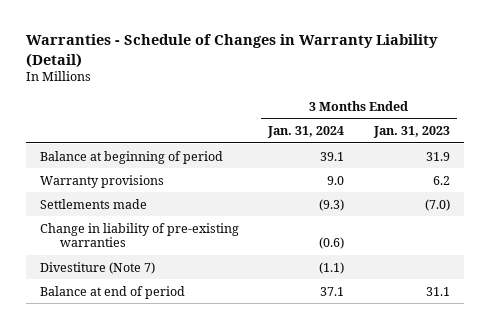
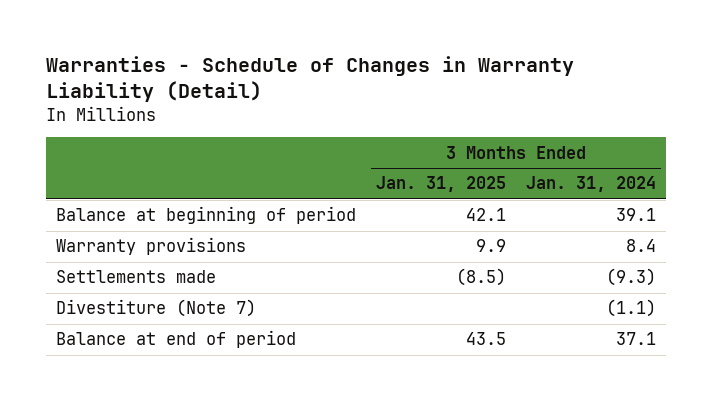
- | 3 Months Ended Jan. 31, 2024 | 3 Months Ended Jan. 31, 2023
+ | 3 Months Ended Jan. 31, 2025 | 3 Months Ended Jan. 31, 2024
- Warranty provisions | 9.0 | 6.2
+ Warranty provisions | 9.9 | 8.4
- Change in liability of pre-existing warranties | (0.6) |

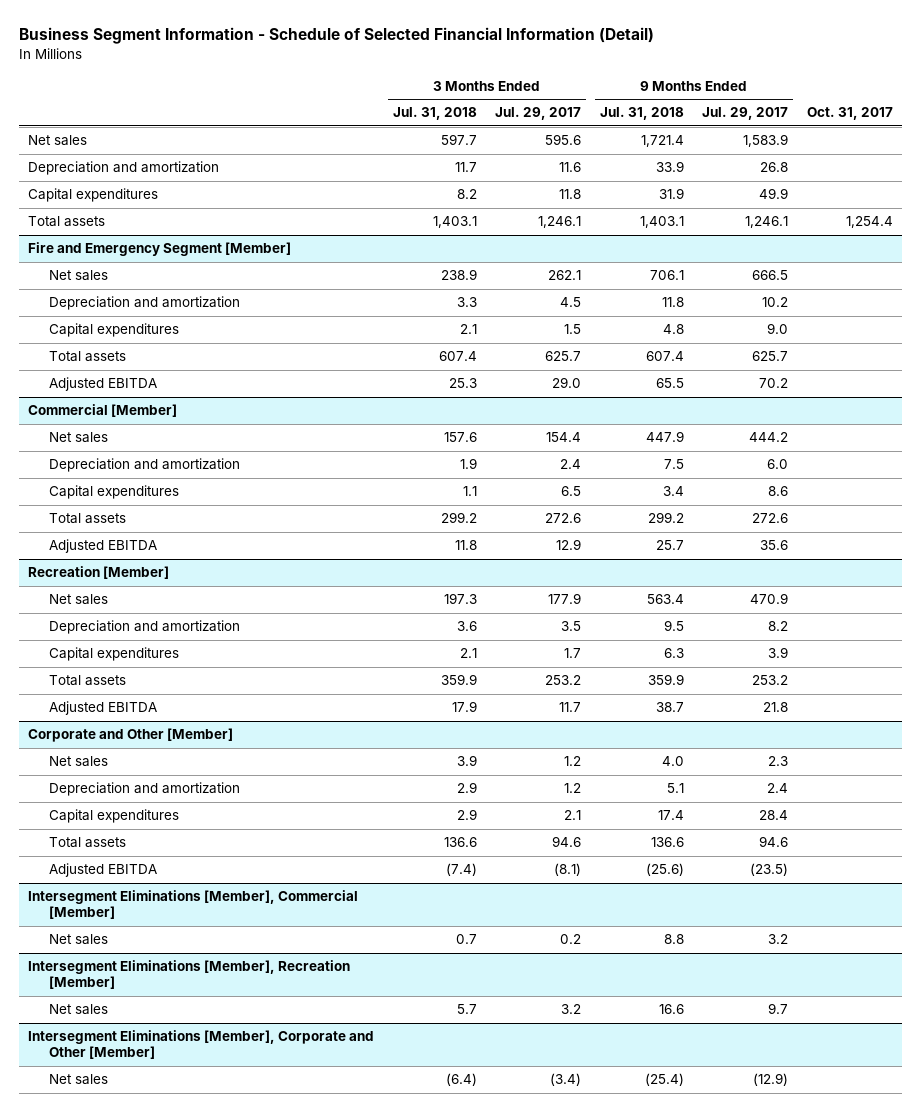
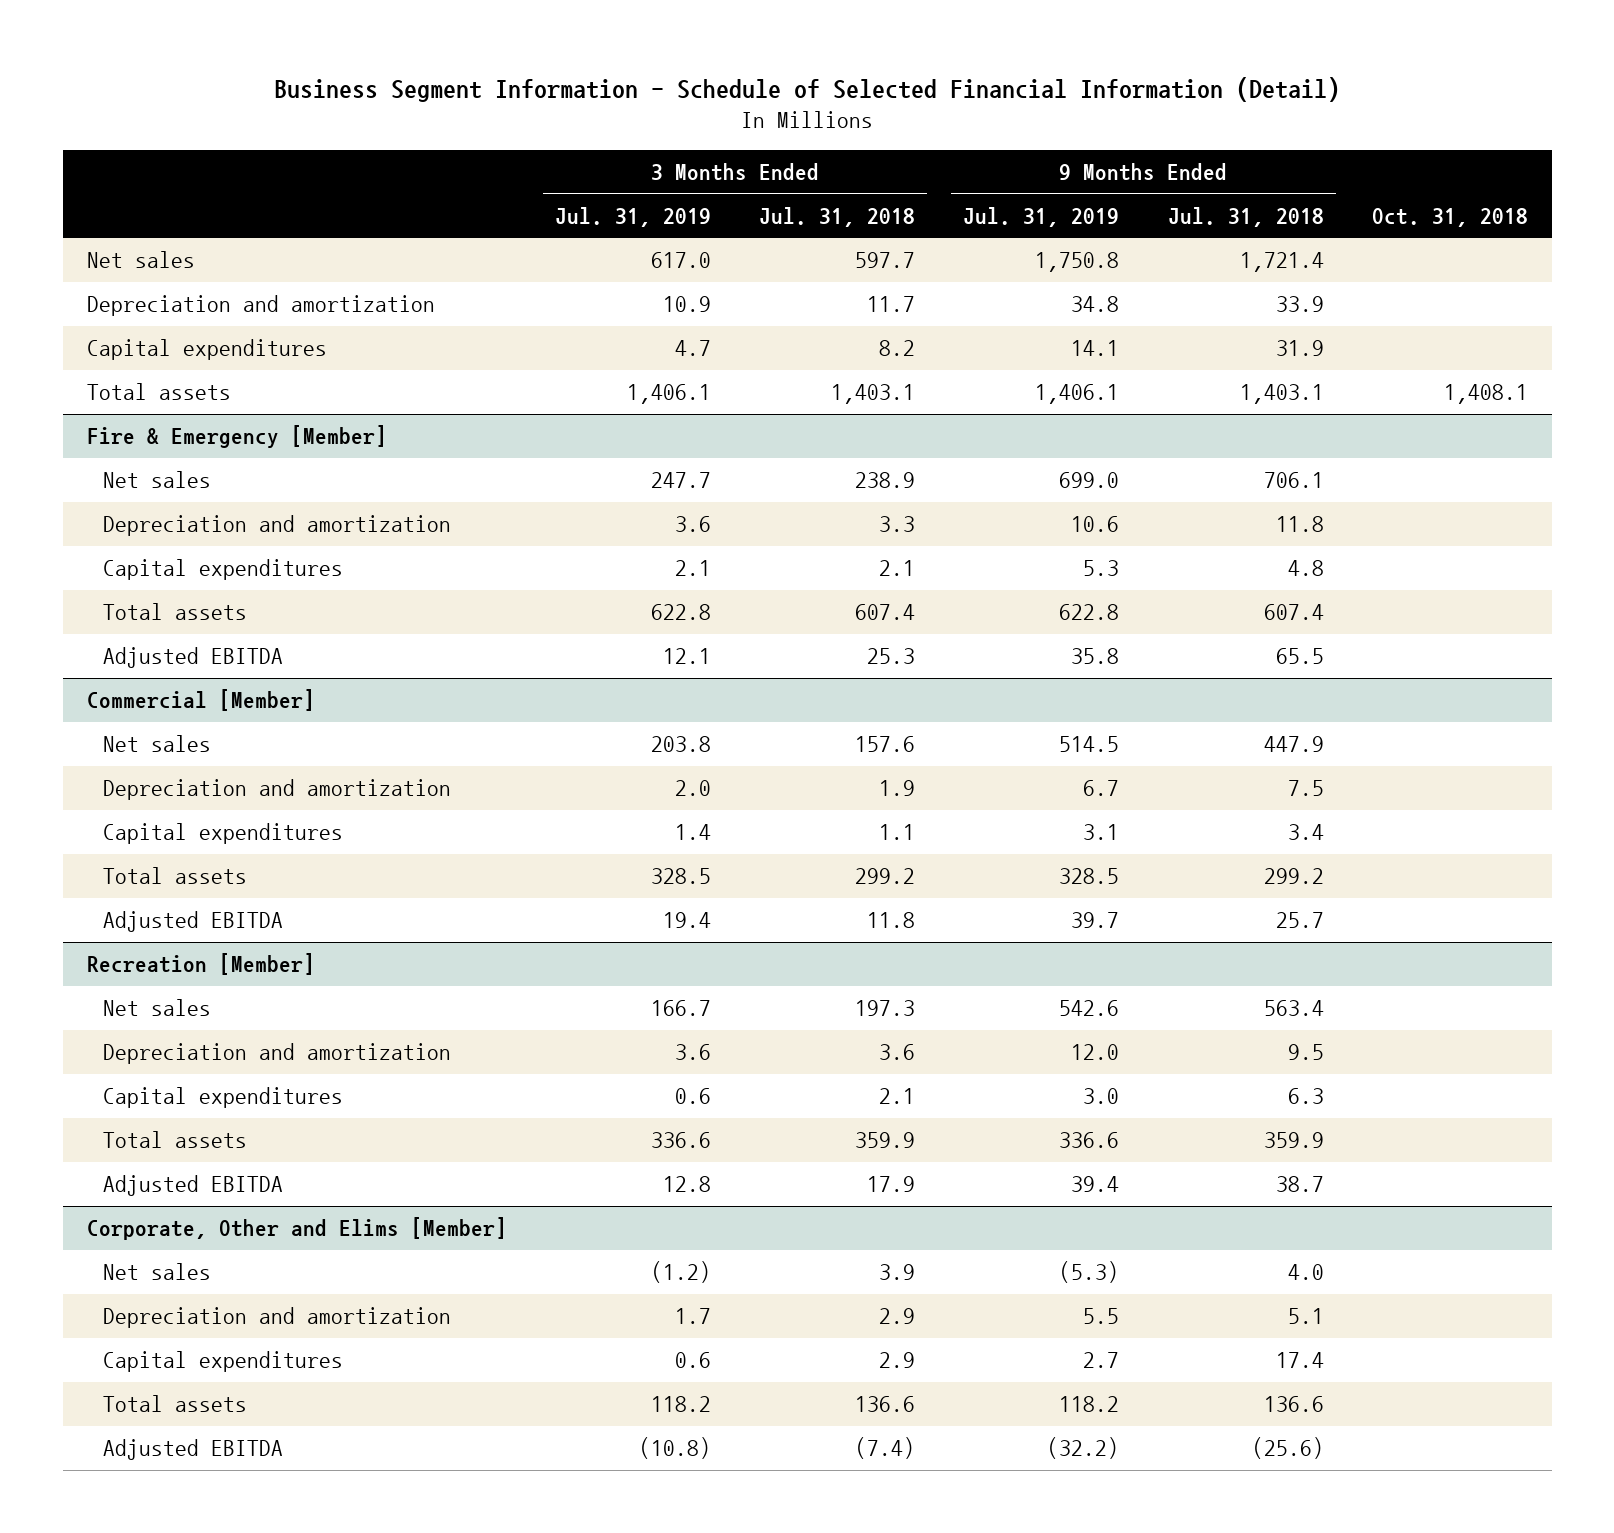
- | 3 Months Ended Jul. 31, 2018 | 3 Months Ended Jul. 29, 2017 | 9 Months Ended Jul. 31, 2018 | 9 Months Ended Jul. 29, 2017 | Oct. 31, 2017
+ | 3 Months Ended Jul. 31, 2019 | 3 Months Ended Jul. 31, 2018 | 9 Months Ended Jul. 31, 2019 | 9 Months Ended Jul. 31, 2018 | Oct. 31, 2018
- Fire and Emergency Segment [Member]
+ Fire & Emergency [Member]
- Corporate and Other [Member]
+ Corporate, Other and Elims [Member]
- Intersegment Eliminations [Member], Commercial [Member]
- Net sales | 0.7 | 0.2 | 8.8 | 3.2 |
- Intersegment Eliminations [Member], Recreation [Member]
- Net sales | 5.7 | 3.2 | 16.6 | 9.7 |
- Intersegment Eliminations [Member], Corporate and Other [Member]
- Net sales | (6.4) | (3.4) | (25.4) | (12.9) |

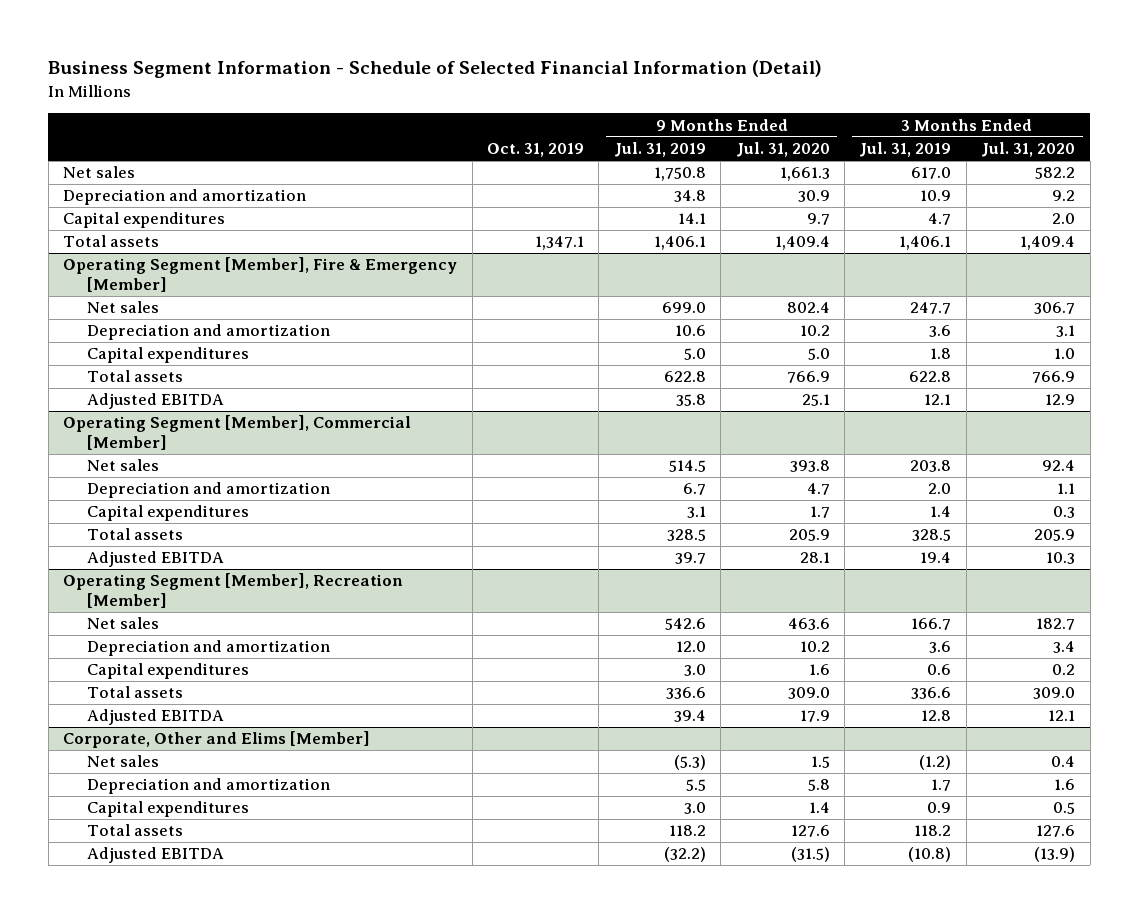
- | 3 Months Ended Jul. 31, 2019 | 3 Months Ended Jul. 31, 2018 | 9 Months Ended Jul. 31, 2019 | 9 Months Ended Jul. 31, 2018 | Oct. 31, 2018
+ | Oct. 31, 2019 | 9 Months Ended Jul. 31, 2019 | 9 Months Ended Jul. 31, 2020 | 3 Months Ended Jul. 31, 2019 | 3 Months Ended Jul. 31, 2020
- Fire & Emergency [Member]
+ Operating Segment [Member], Fire & Emergency [Member]
- Capital expenditures | 2.1 | 2.1 | 5.3 | 4.8 |
+ Capital expenditures | | 5.0 | 5.0 | 1.8 | 1.0
- Commercial [Member]
+ Operating Segment [Member], Commercial [Member]
- Recreation [Member]
+ Operating Segment [Member], Recreation [Member]
@ Corporate, Other and Elims [Member]
- Capital expenditures | 0.6 | 2.9 | 2.7 | 17.4 |
+ Capital expenditures | | 3.0 | 1.4 | 0.9 | 0.5

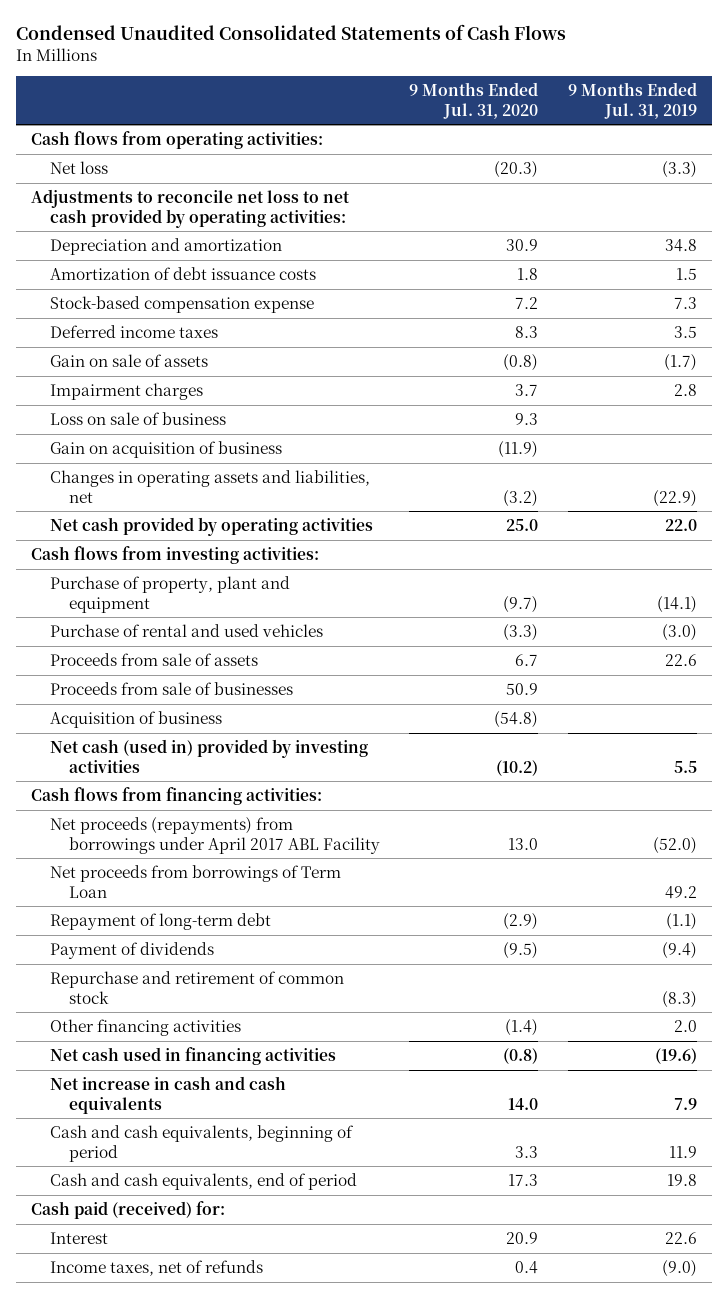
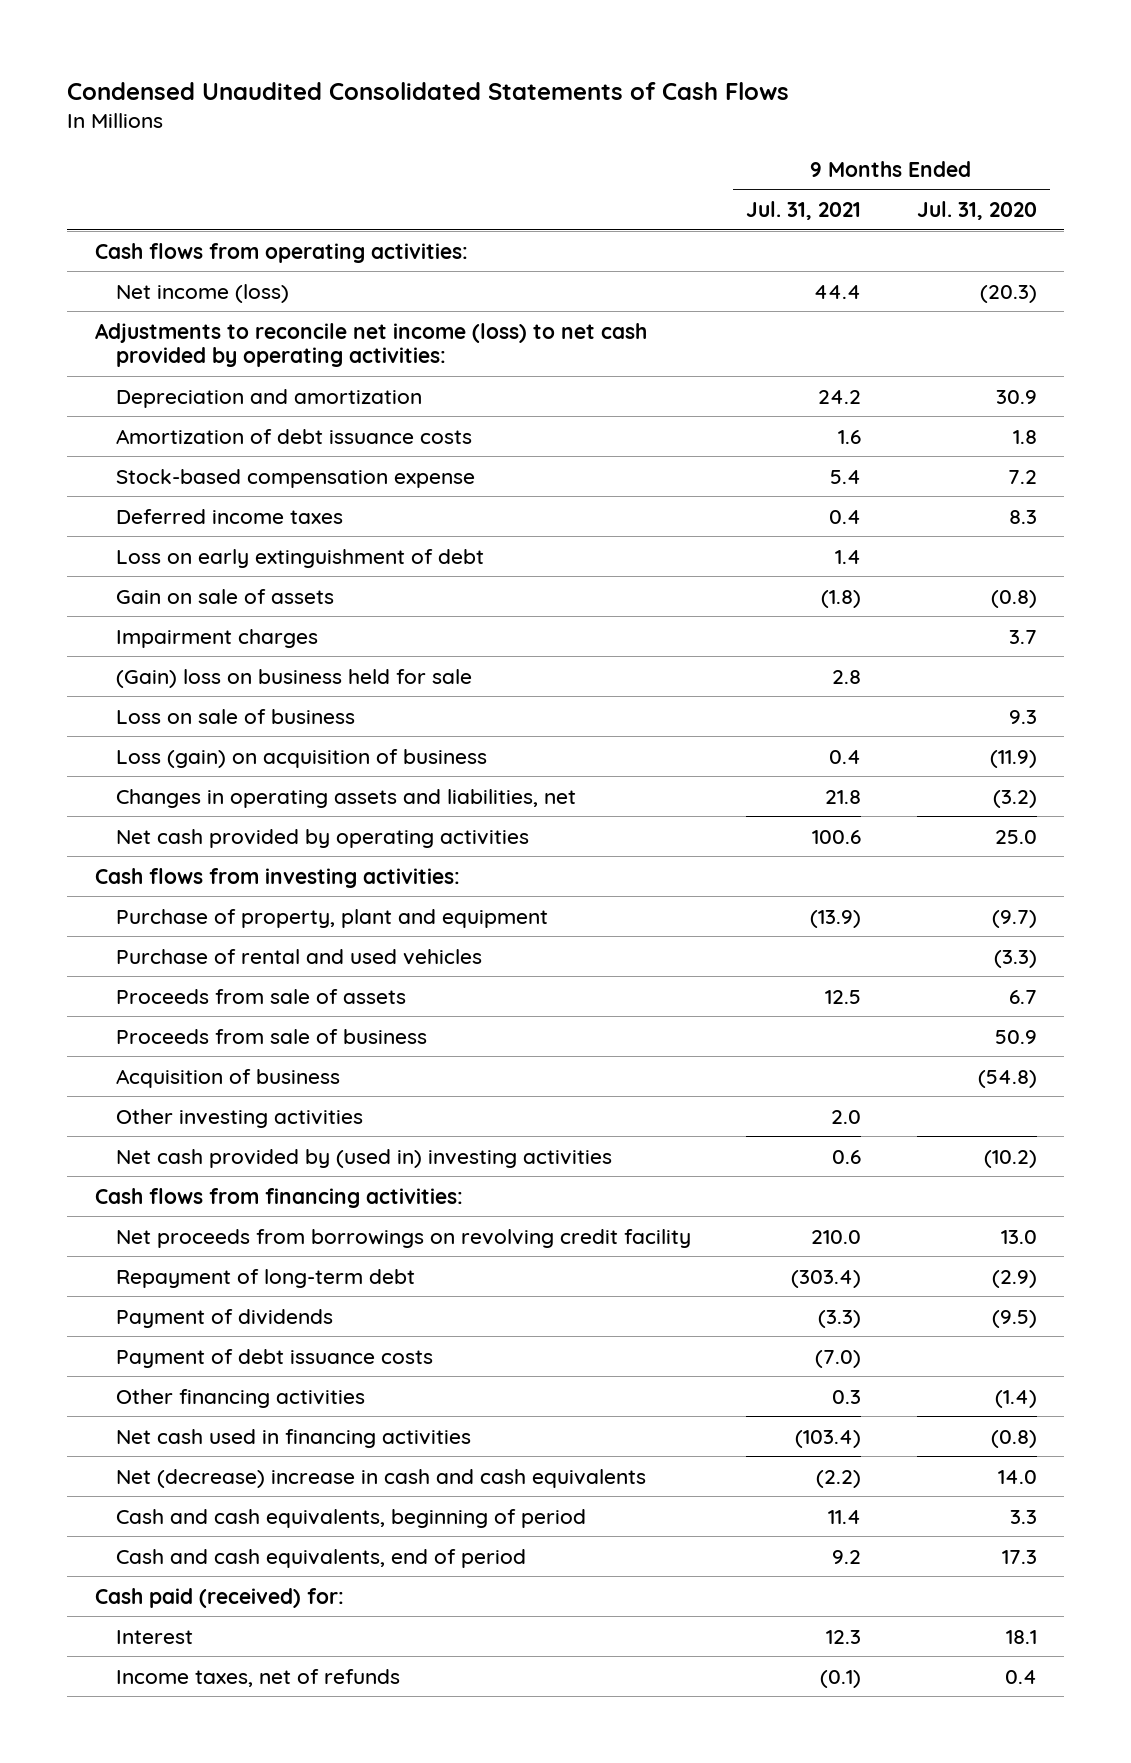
- | 9 Months Ended Jul. 31, 2020 | 9 Months Ended Jul. 31, 2019
+ | 9 Months Ended Jul. 31, 2021 | 9 Months Ended Jul. 31, 2020
- Net loss | (20.3) | (3.3)
- Adjustments to reconcile net loss to net cash provided by operating activities:
+ Net income (loss) | 44.4 | (20.3)
+ Adjustments to reconcile net income (loss) to net cash provided by operating activities:
+ Loss on early extinguishment of debt | 1.4 |
+ (Gain) loss on business held for sale | 2.8 |
- Gain on acquisition of business | (11.9) |
+ Loss (gain) on acquisition of business | 0.4 | (11.9)
- Proceeds from sale of businesses | 50.9 |
+ Proceeds from sale of business | | 50.9
- Net cash (used in) provided by investing activities | (10.2) | 5.5
+ Other investing activities | 2.0 |
+ Net cash provided by (used in) investing activities | 0.6 | (10.2)
- Net proceeds (repayments) from borrowings under April 2017 ABL Facility | 13.0 | (52.0)
- Net proceeds from borrowings of Term Loan | | 49.2
+ Net proceeds from borrowings on revolving credit facility | 210.0 | 13.0
- Repurchase and retirement of common stock | | (8.3)
+ Payment of debt issuance costs | (7.0) |
- Net increase in cash and cash equivalents | 14.0 | 7.9
+ Net (decrease) increase in cash and cash equivalents | (2.2) | 14.0
- Interest | 20.9 | 22.6
+ Interest | 12.3 | 18.1

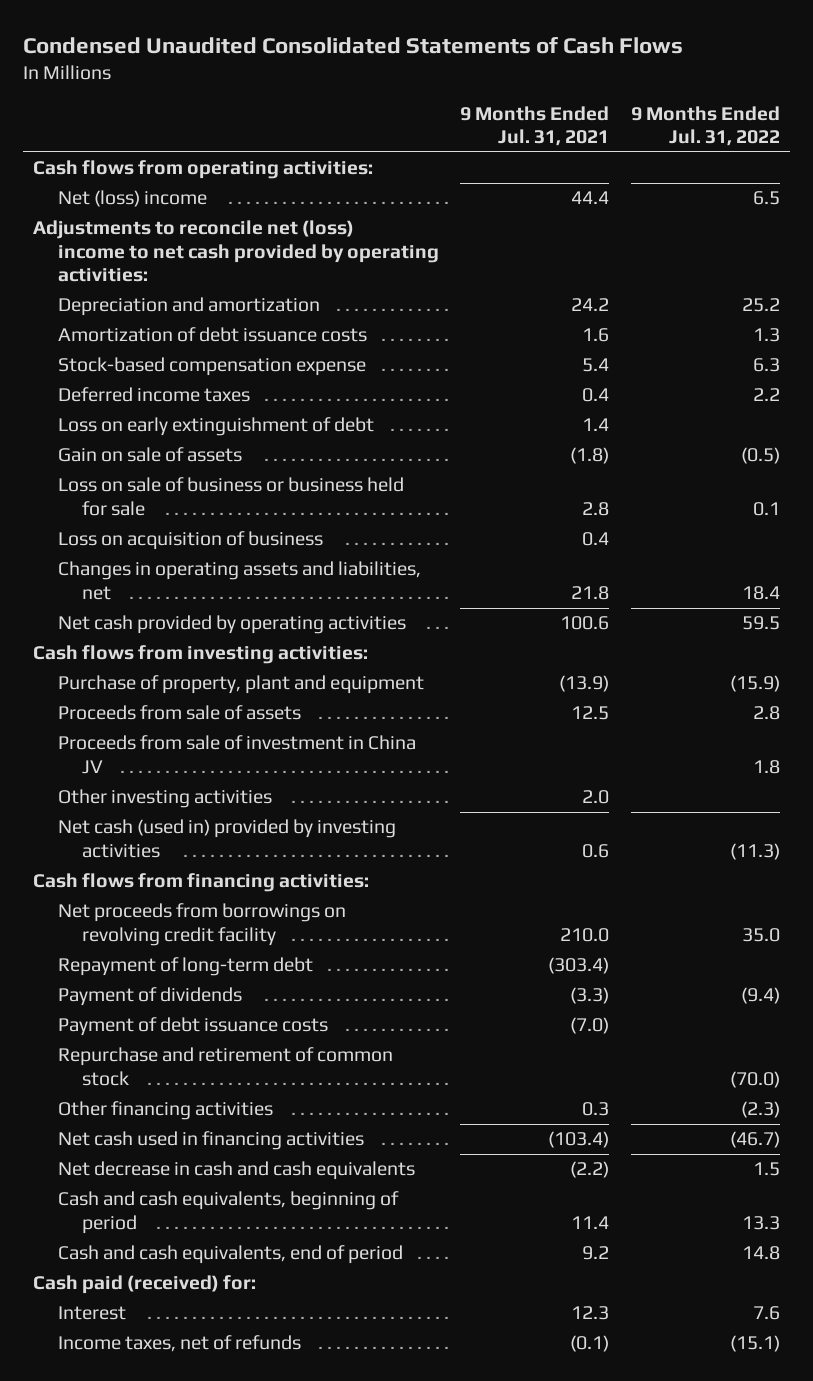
- | 9 Months Ended Jul. 31, 2021 | 9 Months Ended Jul. 31, 2020
+ | 9 Months Ended Jul. 31, 2021 | 9 Months Ended Jul. 31, 2022
- Net income (loss) | 44.4 | (20.3)
- Adjustments to reconcile net income (loss) to net cash provided by operating activities:
+ Net (loss) income | 44.4 | 6.5
+ Adjustments to reconcile net (loss) income to net cash provided by operating activities:
- Impairment charges | | 3.7
- (Gain) loss on business held for sale | 2.8 |
- Loss on sale of business | | 9.3
- Loss (gain) on acquisition of business | 0.4 | (11.9)
+ Loss on sale of business or business held for sale | 2.8 | 0.1
+ Loss on acquisition of business | 0.4 |
- Purchase of rental and used vehicles | | (3.3)
- Proceeds from sale of business | | 50.9
- Acquisition of business | | (54.8)
+ Proceeds from sale of investment in China JV | | 1.8
- Net cash provided by (used in) investing activities | 0.6 | (10.2)
+ Net cash (used in) provided by investing activities | 0.6 | (11.3)
+ Repurchase and retirement of common stock | | (70.0)
- Net (decrease) increase in cash and cash equivalents | (2.2) | 14.0
+ Net decrease in cash and cash equivalents | (2.2) | 1.5

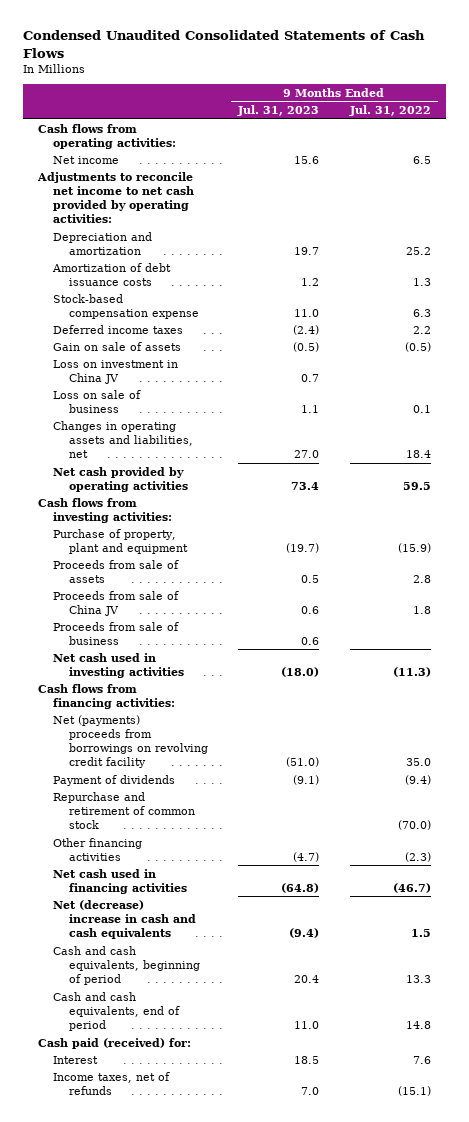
- | 9 Months Ended Jul. 31, 2021 | 9 Months Ended Jul. 31, 2022
+ | 9 Months Ended Jul. 31, 2023 | 9 Months Ended Jul. 31, 2022
- Net (loss) income | 44.4 | 6.5
- Adjustments to reconcile net (loss) income to net cash provided by operating activities:
+ Net income | 15.6 | 6.5
+ Adjustments to reconcile net income to net cash provided by operating activities:
- Loss on early extinguishment of debt | 1.4 |
- Loss on sale of business or business held for sale | 2.8 | 0.1
- Loss on acquisition of business | 0.4 |
+ Loss on investment in China JV | 0.7 |
+ Loss on sale of business | 1.1 | 0.1
- Proceeds from sale of investment in China JV | | 1.8
- Other investing activities | 2.0 |
- Net cash (used in) provided by investing activities | 0.6 | (11.3)
+ Proceeds from sale of China JV | 0.6 | 1.8
+ Proceeds from sale of business | 0.6 |
+ Net cash used in investing activities | (18.0) | (11.3)
- Net proceeds from borrowings on revolving credit facility | 210.0 | 35.0
- Repayment of long-term debt | (303.4) |
+ Net (payments) proceeds from borrowings on revolving credit facility | (51.0) | 35.0
- Payment of debt issuance costs | (7.0) |
- Net decrease in cash and cash equivalents | (2.2) | 1.5
+ Net (decrease) increase in cash and cash equivalents | (9.4) | 1.5

